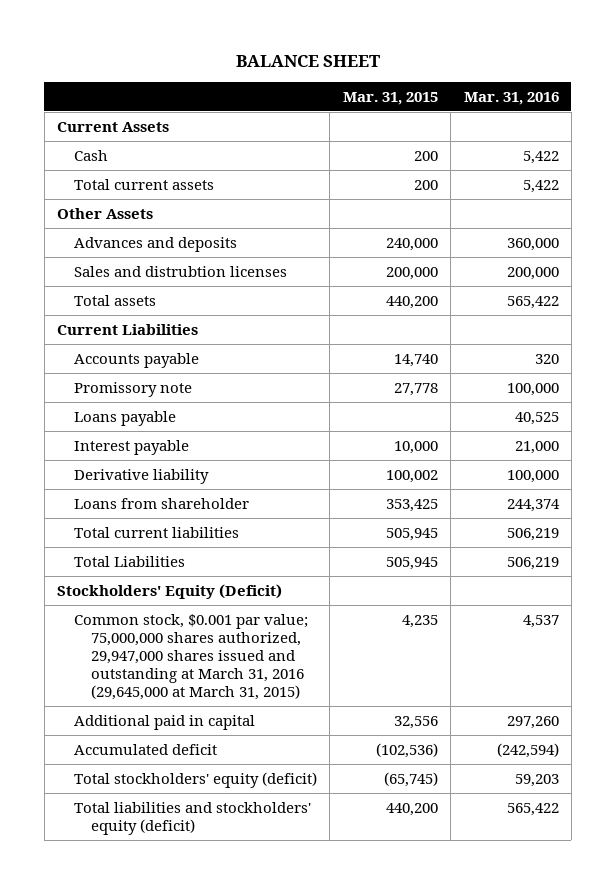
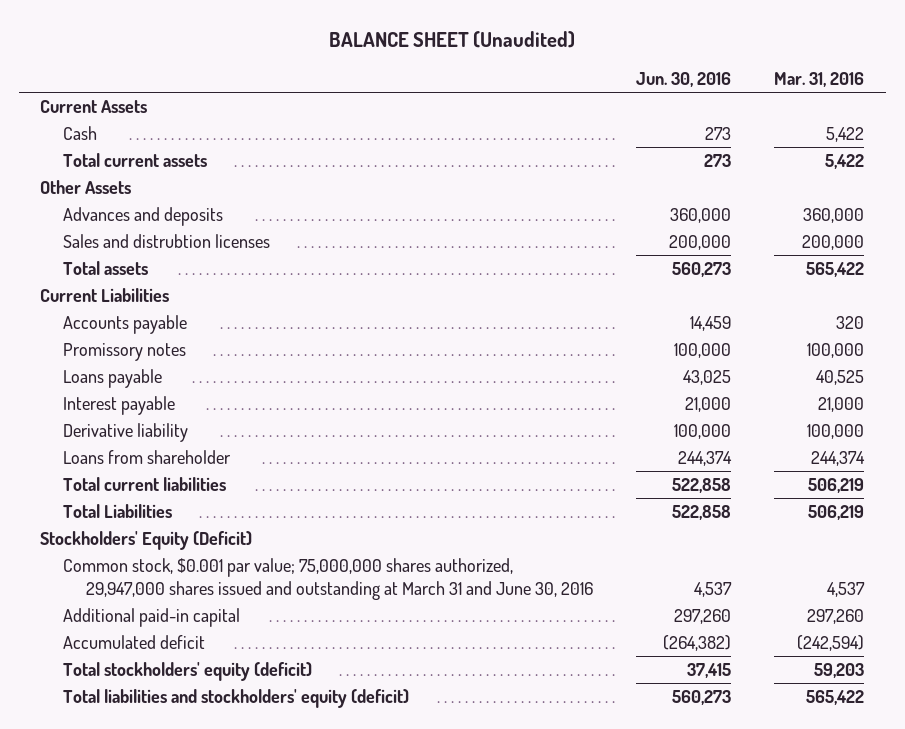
- BALANCE SHEET
+ BALANCE SHEET (Unaudited)
- | Mar. 31, 2015 | Mar. 31, 2016
+ | Jun. 30, 2016 | Mar. 31, 2016
- Promissory note | 27,778 | 100,000
+ Promissory notes | 100,000 | 100,000
- Common stock, $0.001 par value; 75,000,000 shares authorized, 29,947,000 shares issued and outstanding at March 31, 2016 (29,645,000 at March 31, 2015) | 4,235 | 4,537
- Additional paid in capital | 32,556 | 297,260
+ Common stock, $0.001 par value; 75,000,000 shares authorized, 29,947,000 shares issued and outstanding at March 31 and June 30, 2016 | 4,537 | 4,537
+ Additional paid-in capital | 297,260 | 297,260

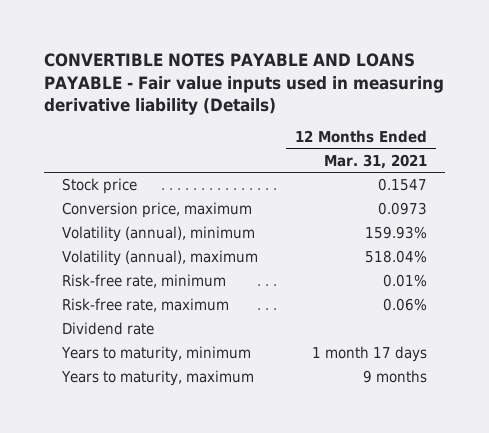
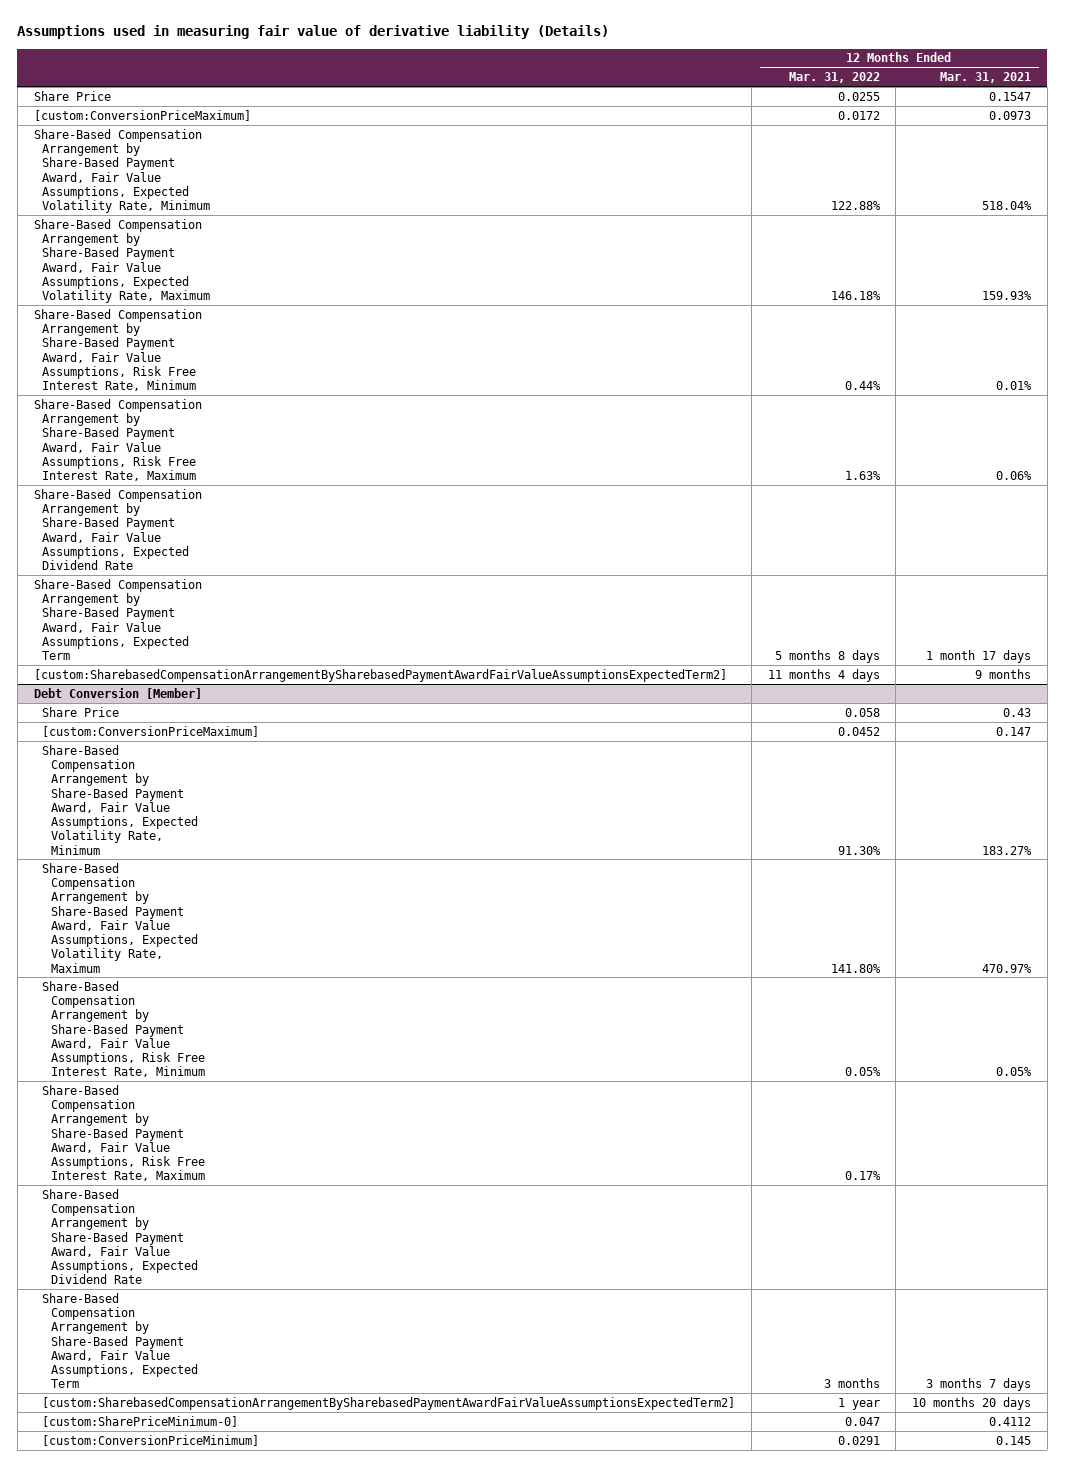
- CONVERTIBLE NOTES PAYABLE AND LOANS PAYABLE - Fair value inputs used in measuring derivative liability (Details)
+ Assumptions used in measuring fair value of derivative liability (Details)
- | 12 Months Ended Mar. 31, 2021
+ | 12 Months Ended Mar. 31, 2022 | 12 Months Ended Mar. 31, 2021
- Stock price | 0.1547
- Conversion price, maximum | 0.0973
- Volatility (annual), minimum | 159.93%
- Volatility (annual), maximum | 518.04%
- Risk-free rate, minimum | 0.01%
- Risk-free rate, maximum | 0.06%
- Dividend rate
- Years to maturity, minimum | 1 month 17 days
- Years to maturity, maximum | 9 months
+ Share Price | 0.0255 | 0.1547
+ [custom:ConversionPriceMaximum] | 0.0172 | 0.0973
+ Share-Based Compensation Arrangement by Share-Based Payment Award, Fair Value Assumptions, Expected Volatility Rate, Minimum | 122.88% | 518.04%
+ Share-Based Compensation Arrangement by Share-Based Payment Award, Fair Value Assumptions, Expected Volatility Rate, Maximum | 146.18% | 159.93%
+ Share-Based Compensation Arrangement by Share-Based Payment Award, Fair Value Assumptions, Risk Free Interest Rate, Minimum | 0.44% | 0.01%
+ Share-Based Compensation Arrangement by Share-Based Payment Award, Fair Value Assumptions, Risk Free Interest Rate, Maximum | 1.63% | 0.06%
+ Share-Based Compensation Arrangement by Share-Based Payment Award, Fair Value Assumptions, Expected Dividend Rate
+ Share-Based Compensation Arrangement by Share-Based Payment Award, Fair Value Assumptions, Expected Term | 5 months 8 days | 1 month 17 days
+ [custom:SharebasedCompensationArrangementBySharebasedPaymentAwardFairValueAssumptionsExpectedTerm2] | 11 months 4 days | 9 months
+ Debt Conversion [Member]
+ Share Price | 0.058 | 0.43
+ [custom:ConversionPriceMaximum] | 0.0452 | 0.147
+ Share-Based Compensation Arrangement by Share-Based Payment Award, Fair Value Assumptions, Expected Volatility Rate, Minimum | 91.30% | 183.27%
+ Share-Based Compensation Arrangement by Share-Based Payment Award, Fair Value Assumptions, Expected Volatility Rate, Maximum | 141.80% | 470.97%
+ Share-Based Compensation Arrangement by Share-Based Payment Award, Fair Value Assumptions, Risk Free Interest Rate, Minimum | 0.05% | 0.05%
+ Share-Based Compensation Arrangement by Share-Based Payment Award, Fair Value Assumptions, Risk Free Interest Rate, Maximum | 0.17% |
+ Share-Based Compensation Arrangement by Share-Based Payment Award, Fair Value Assumptions, Expected Dividend Rate
+ Share-Based Compensation Arrangement by Share-Based Payment Award, Fair Value Assumptions, Expected Term | 3 months | 3 months 7 days
+ [custom:SharebasedCompensationArrangementBySharebasedPaymentAwardFairValueAssumptionsExpectedTerm2] | 1 year | 10 months 20 days
+ [custom:SharePriceMinimum-0] | 0.047 | 0.4112
+ [custom:ConversionPriceMinimum] | 0.0291 | 0.145

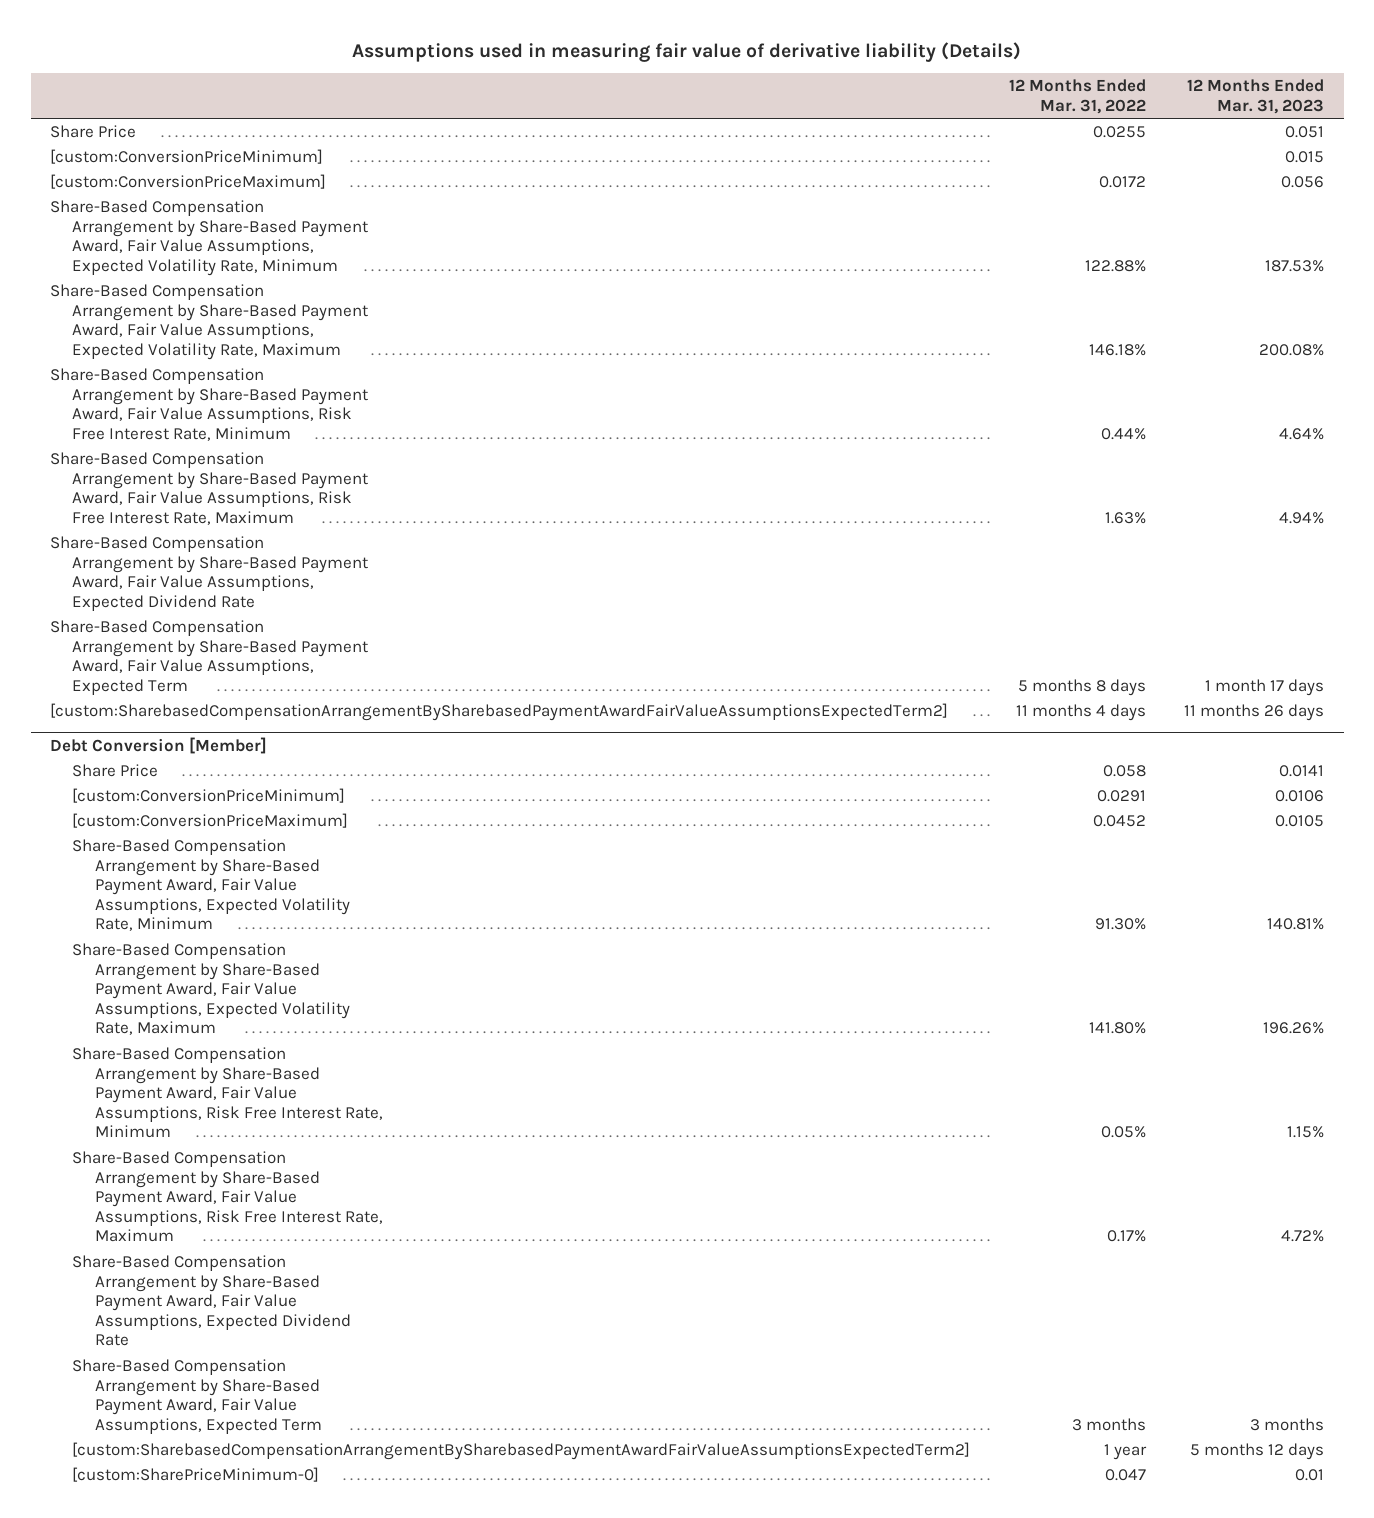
- | 12 Months Ended Mar. 31, 2022 | 12 Months Ended Mar. 31, 2021
+ | 12 Months Ended Mar. 31, 2022 | 12 Months Ended Mar. 31, 2023
+ [custom:ConversionPriceMinimum] | | 0.015
@ Debt Conversion [Member]
moved up: [custom:ConversionPriceMinimum] | 0.0291 | 0.0106

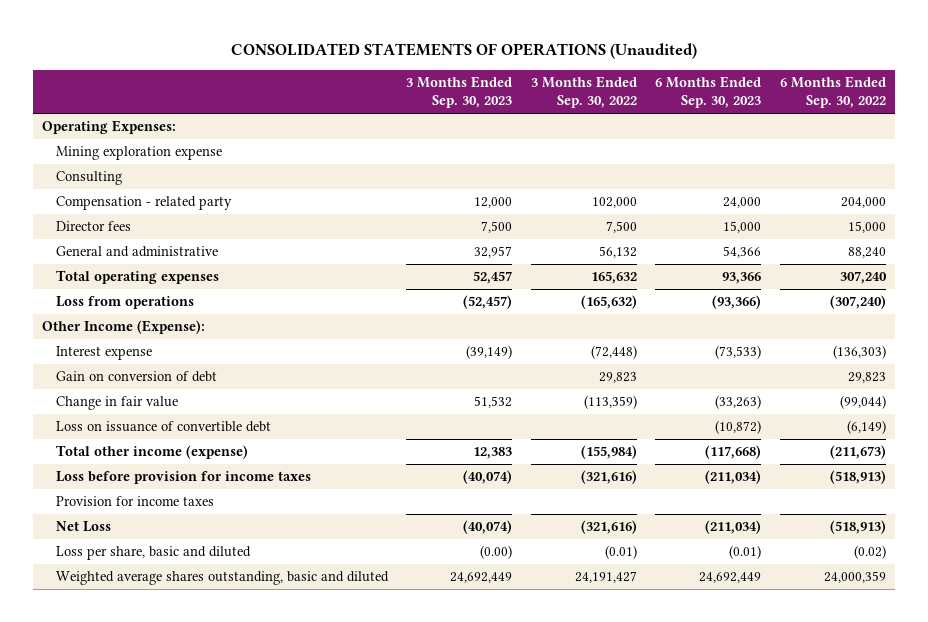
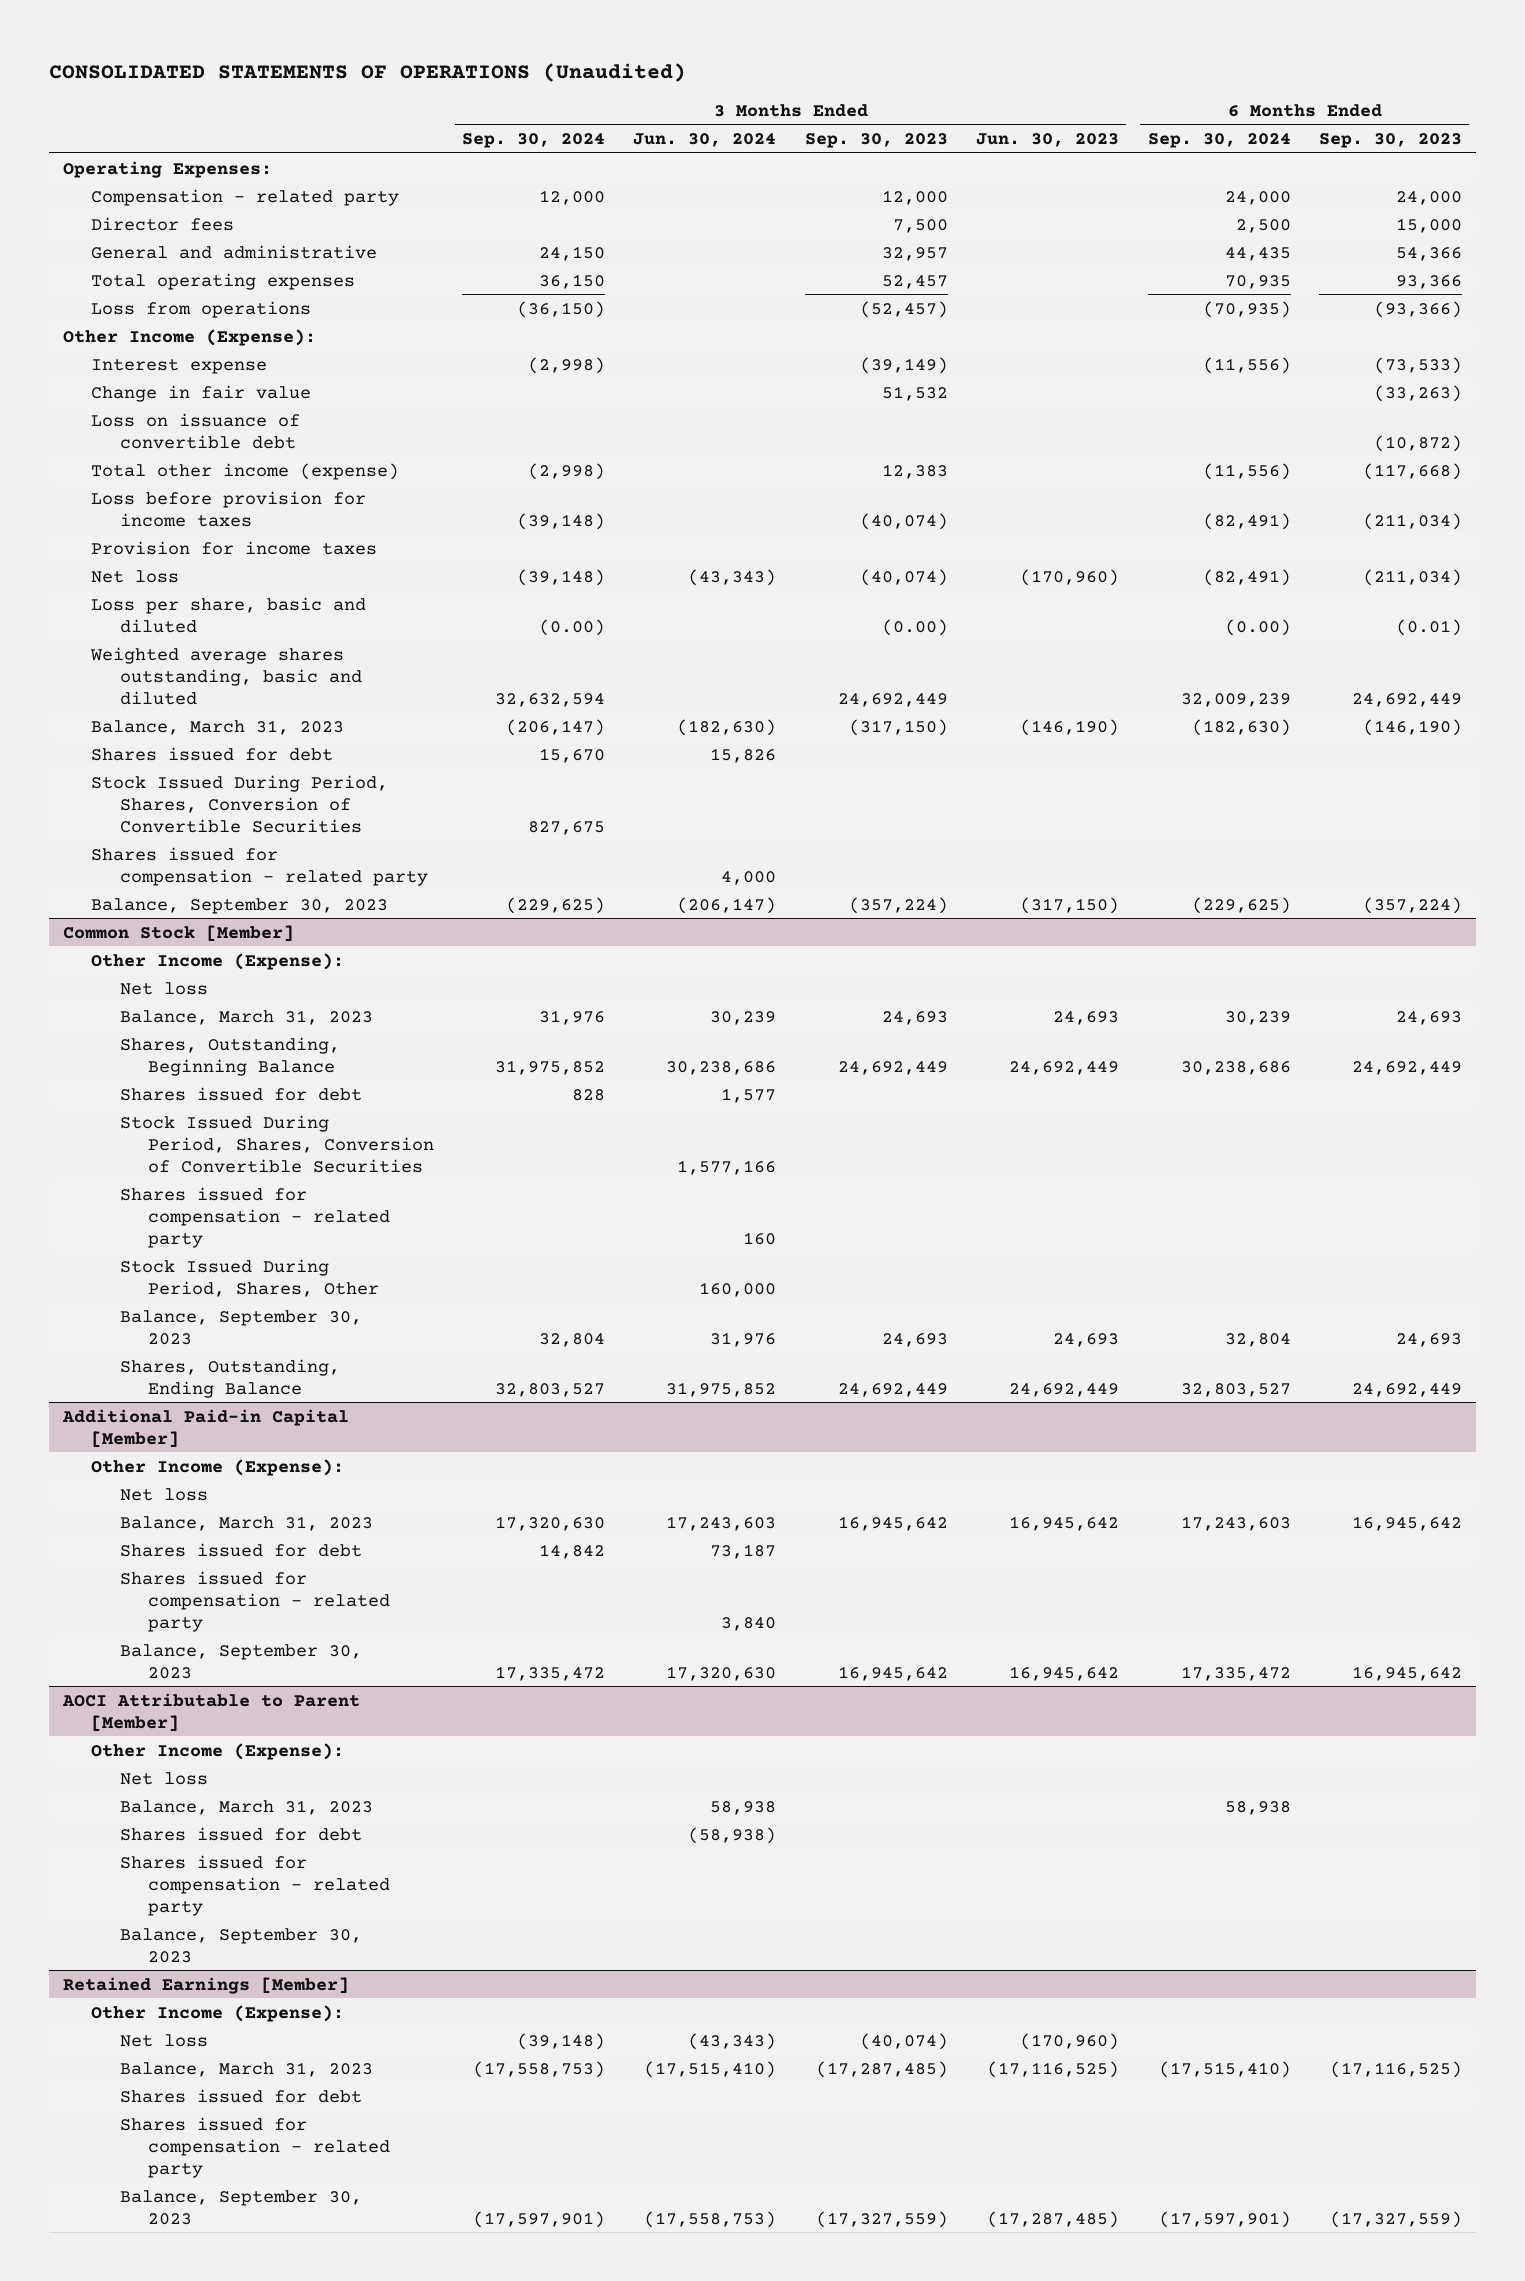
- | 3 Months Ended Sep. 30, 2023 | 3 Months Ended Sep. 30, 2022 | 6 Months Ended Sep. 30, 2023 | 6 Months Ended Sep. 30, 2022
+ | 3 Months Ended Sep. 30, 2024 | 3 Months Ended Jun. 30, 2024 | 3 Months Ended Sep. 30, 2023 | 3 Months Ended Jun. 30, 2023 | 6 Months Ended Sep. 30, 2024 | 6 Months Ended Sep. 30, 2023
- Mining exploration expense
- Consulting
- Gain on conversion of debt | | 29,823 | | 29,823
- Net Loss | (40,074) | (321,616) | (211,034) | (518,913)
+ Net loss | (39,148) | (43,343) | (40,074) | (170,960) | (82,491) | (211,034)
+ Balance, March 31, 2023 | (206,147) | (182,630) | (317,150) | (146,190) | (182,630) | (146,190)
+ Shares issued for debt | 15,670 | 15,826 | | | |
+ Stock Issued During Period, Shares, Conversion of Convertible Securities | 827,675 | | | | |
+ Shares issued for compensation - related party | | 4,000 | | | |
+ Balance, September 30, 2023 | (229,625) | (206,147) | (357,224) | (317,150) | (229,625) | (357,224)
+ Common Stock [Member]
+ Other Income (Expense):
+ Net loss
+ Balance, March 31, 2023 | 31,976 | 30,239 | 24,693 | 24,693 | 30,239 | 24,693
+ Shares, Outstanding, Beginning Balance | 31,975,852 | 30,238,686 | 24,692,449 | 24,692,449 | 30,238,686 | 24,692,449
+ Shares issued for debt | 828 | 1,577 | | | |
+ Stock Issued During Period, Shares, Conversion of Convertible Securities | | 1,577,166 | | | |
+ Shares issued for compensation - related party | | 160 | | | |
+ Stock Issued During Period, Shares, Other | | 160,000 | | | |
+ Balance, September 30, 2023 | 32,804 | 31,976 | 24,693 | 24,693 | 32,804 | 24,693
+ Shares, Outstanding, Ending Balance | 32,803,527 | 31,975,852 | 24,692,449 | 24,692,449 | 32,803,527 | 24,692,449
+ Additional Paid-in Capital [Member]
+ Other Income (Expense):
+ Net loss
+ Balance, March 31, 2023 | 17,320,630 | 17,243,603 | 16,945,642 | 16,945,642 | 17,243,603 | 16,945,642
+ Shares issued for debt | 14,842 | 73,187 | | | |
+ Shares issued for compensation - related party | | 3,840 | | | |
+ Balance, September 30, 2023 | 17,335,472 | 17,320,630 | 16,945,642 | 16,945,642 | 17,335,472 | 16,945,642
+ AOCI Attributable to Parent [Member]
+ Other Income (Expense):
+ Net loss
+ Balance, March 31, 2023 | | 58,938 | | | 58,938 |
+ Shares issued for debt | | (58,938) | | | |
+ Shares issued for compensation - related party
+ Balance, September 30, 2023
+ Retained Earnings [Member]
+ Other Income (Expense):
+ Net loss | (39,148) | (43,343) | (40,074) | (170,960) | |
+ Balance, March 31, 2023 | (17,558,753) | (17,515,410) | (17,287,485) | (17,116,525) | (17,515,410) | (17,116,525)
+ Shares issued for debt
+ Shares issued for compensation - related party
+ Balance, September 30, 2023 | (17,597,901) | (17,558,753) | (17,327,559) | (17,287,485) | (17,597,901) | (17,327,559)

